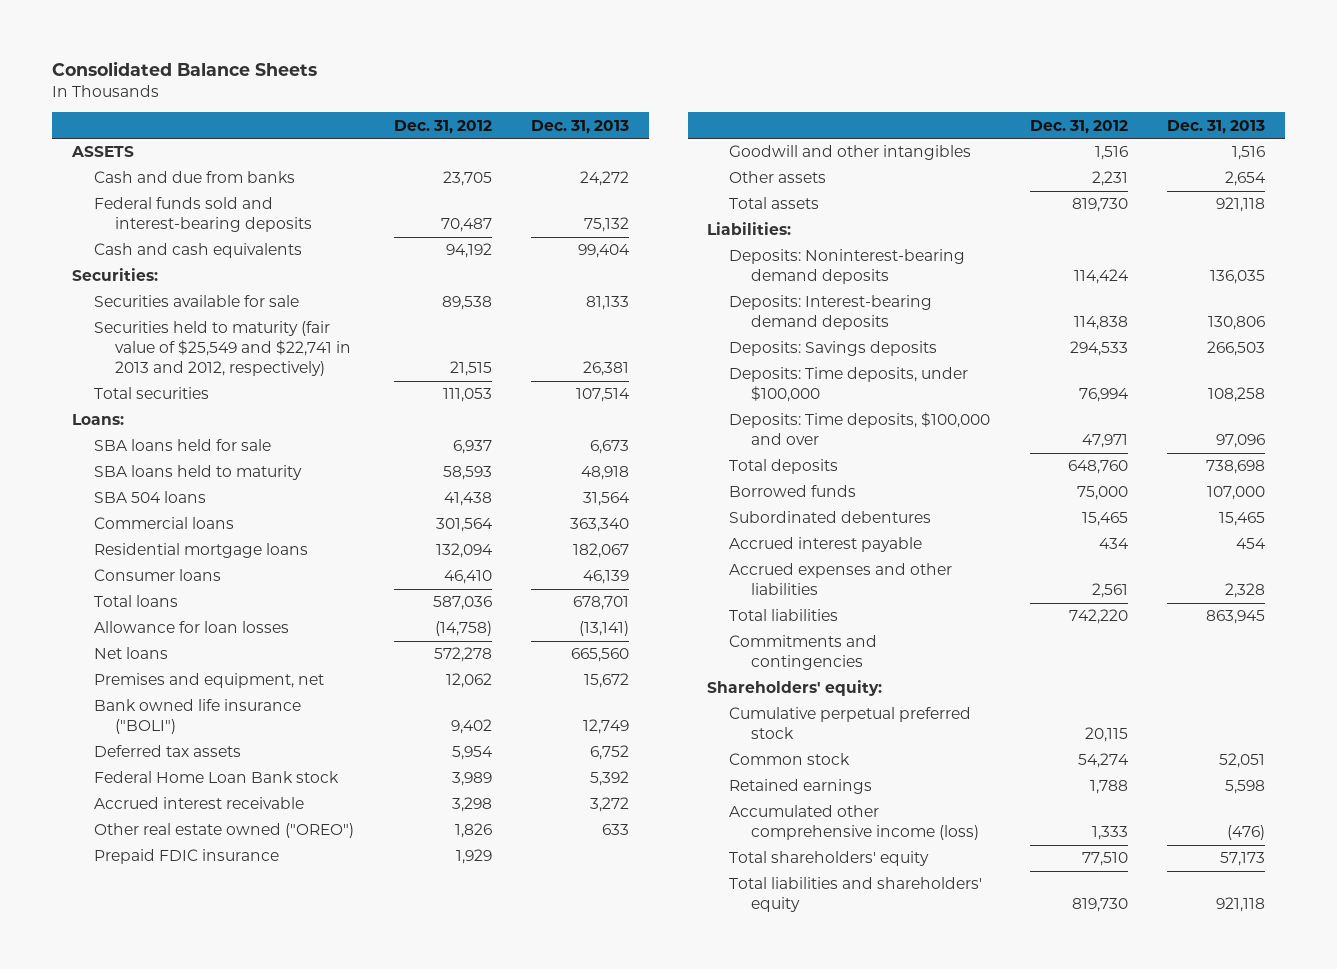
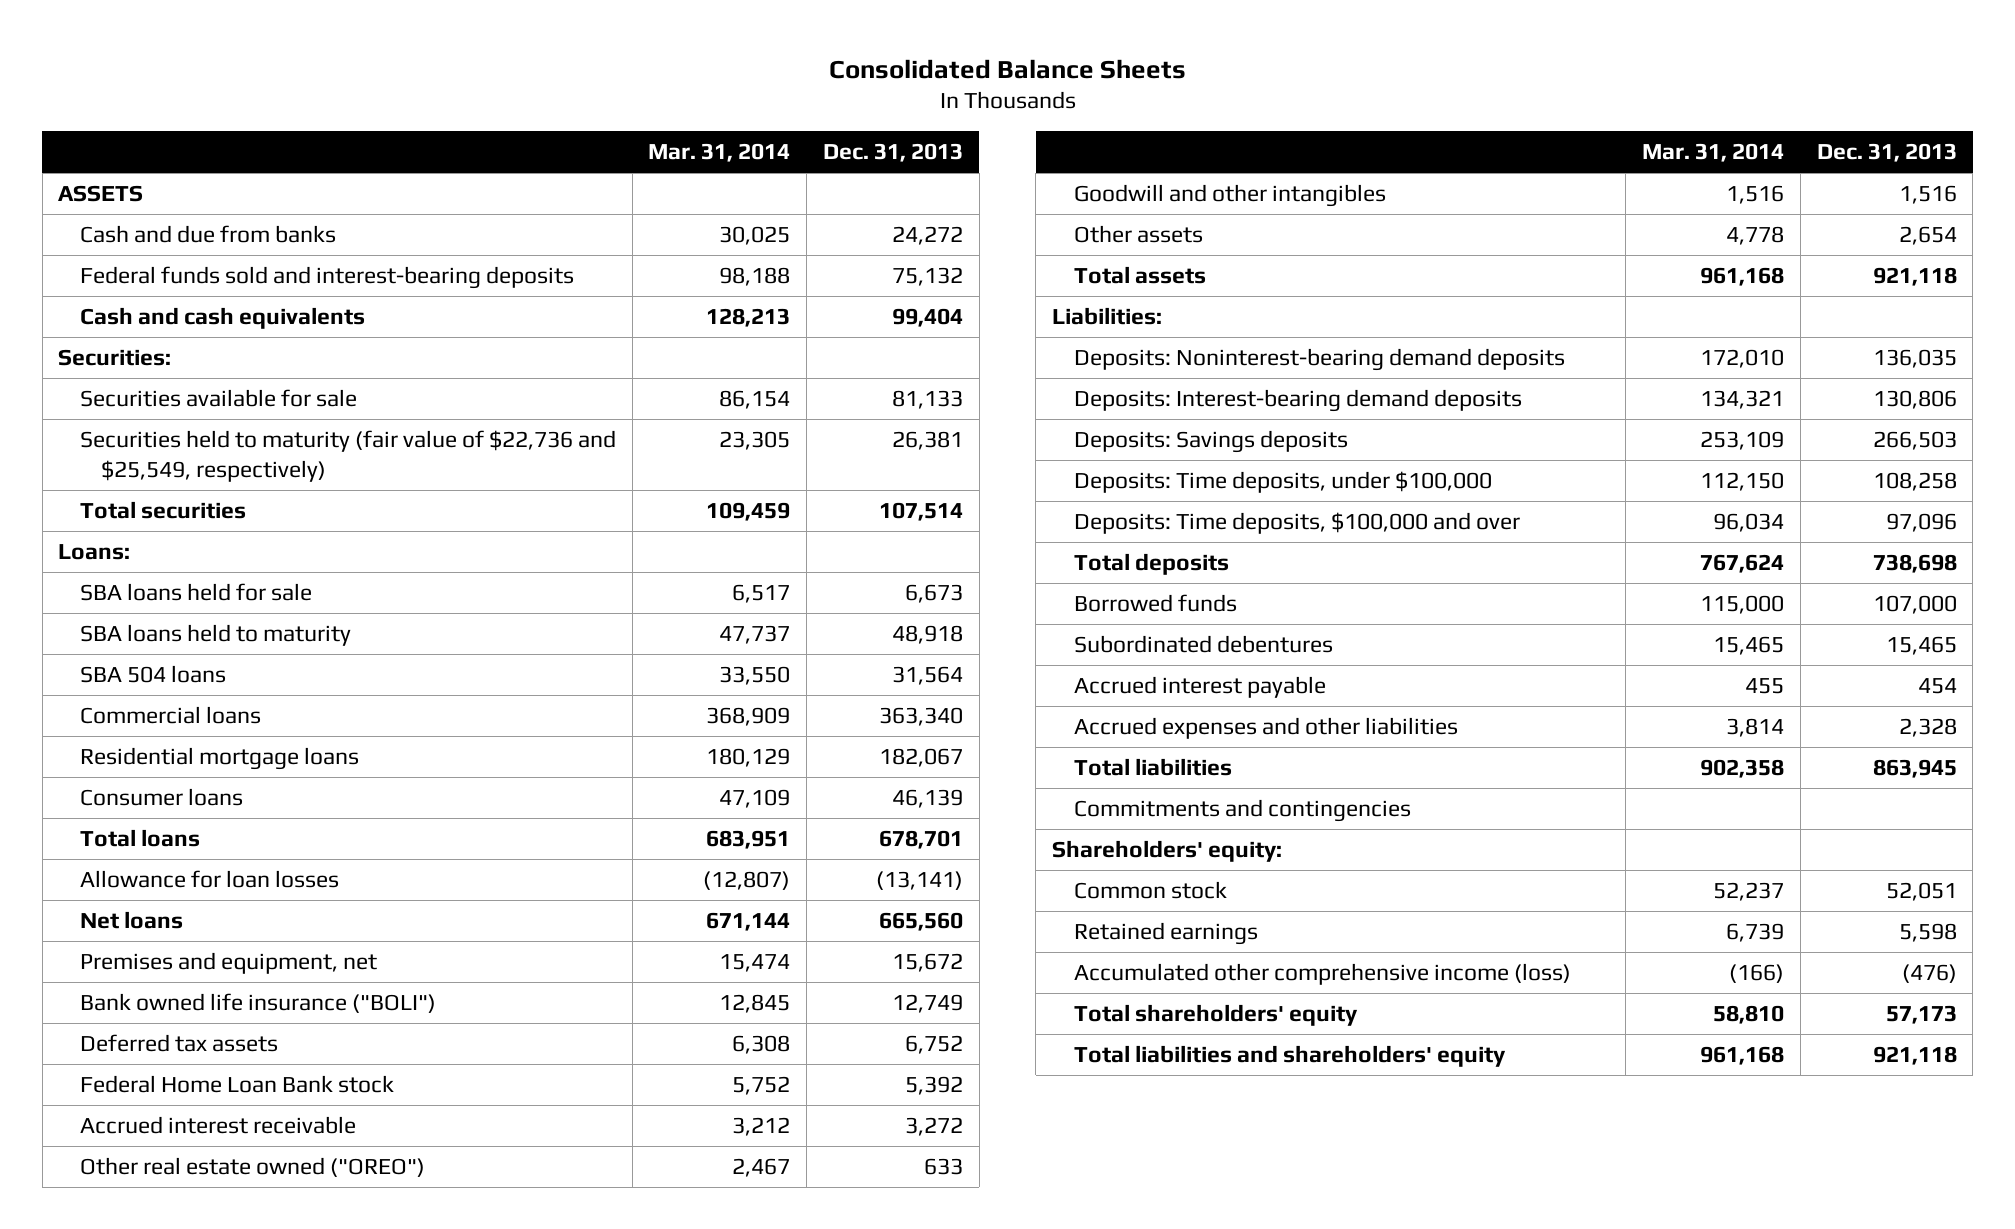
- | Dec. 31, 2012 | Dec. 31, 2013
+ | Mar. 31, 2014 | Dec. 31, 2013
- Securities held to maturity (fair value of $25,549 and $22,741 in 2013 and 2012, respectively) | 21,515 | 26,381
+ Securities held to maturity (fair value of $22,736 and $25,549, respectively) | 23,305 | 26,381
- Prepaid FDIC insurance | 1,929 |
- Cumulative perpetual preferred stock | 20,115 |

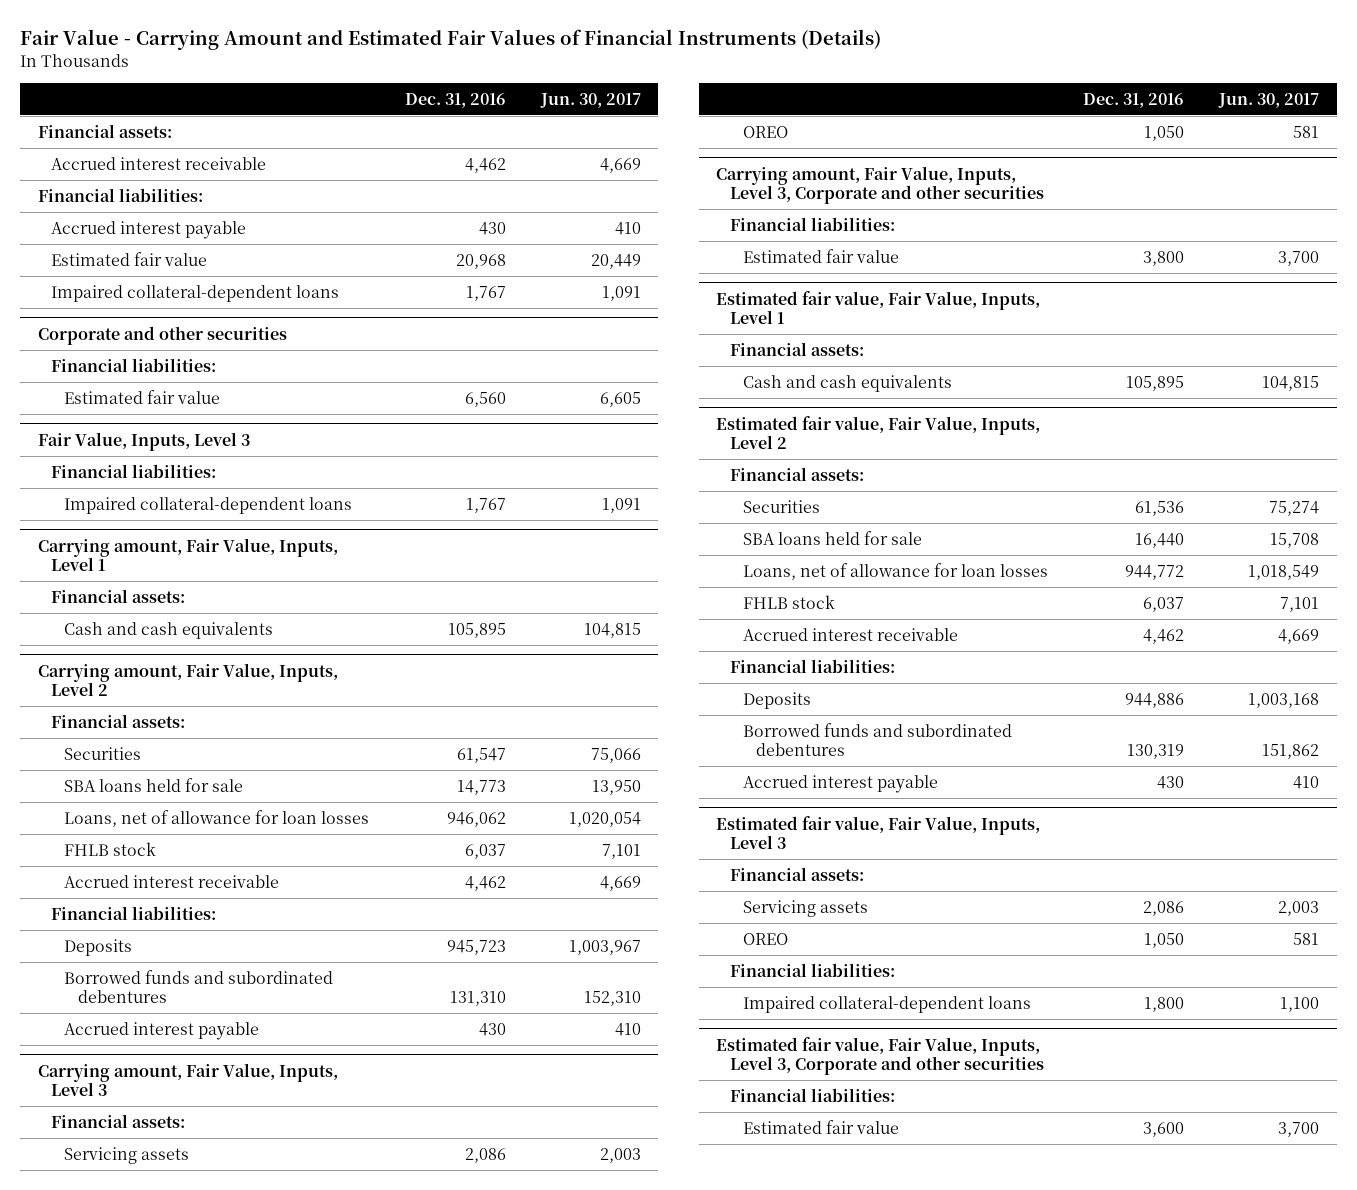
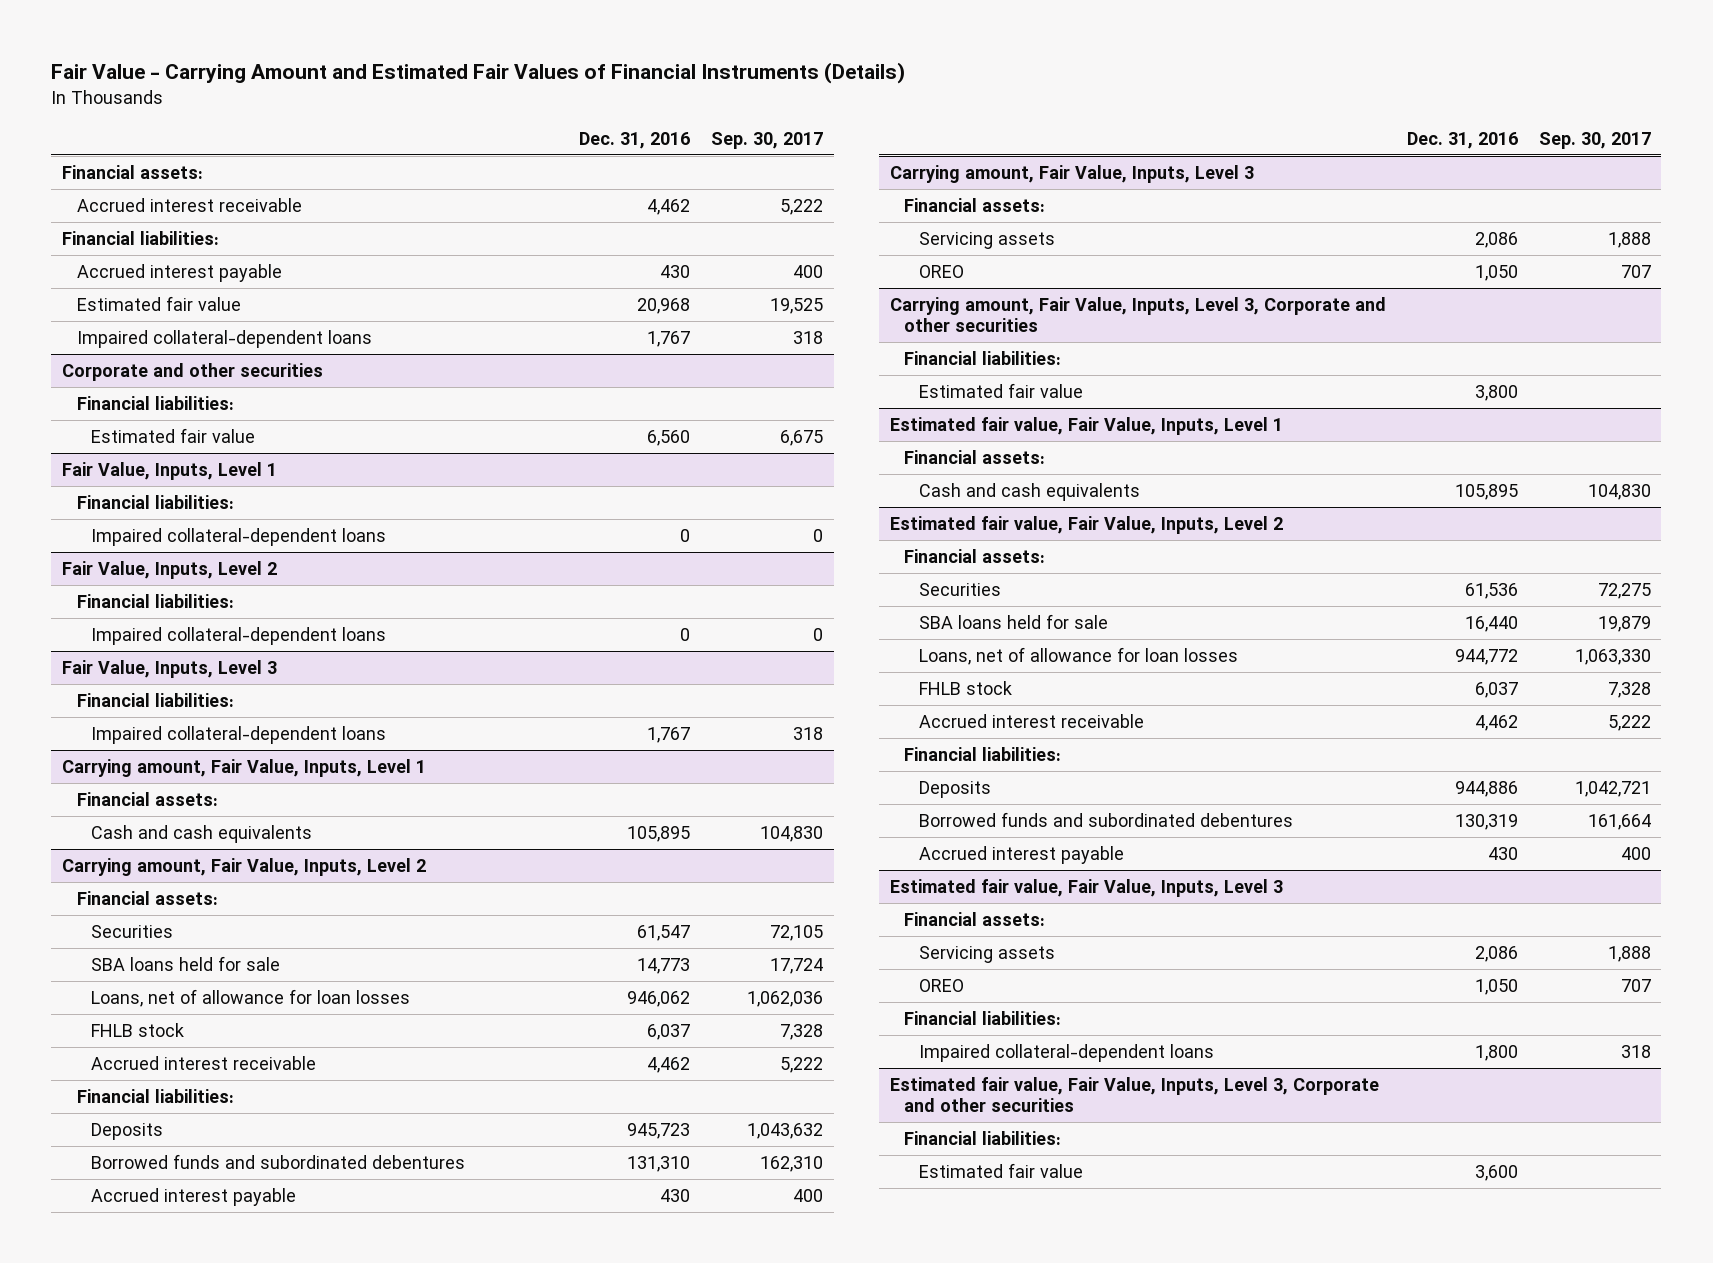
- | Dec. 31, 2016 | Jun. 30, 2017
+ | Dec. 31, 2016 | Sep. 30, 2017
+ Fair Value, Inputs, Level 1
+ Financial liabilities:
+ Impaired collateral-dependent loans | 0 | 0
+ Fair Value, Inputs, Level 2
+ Financial liabilities:
+ Impaired collateral-dependent loans | 0 | 0

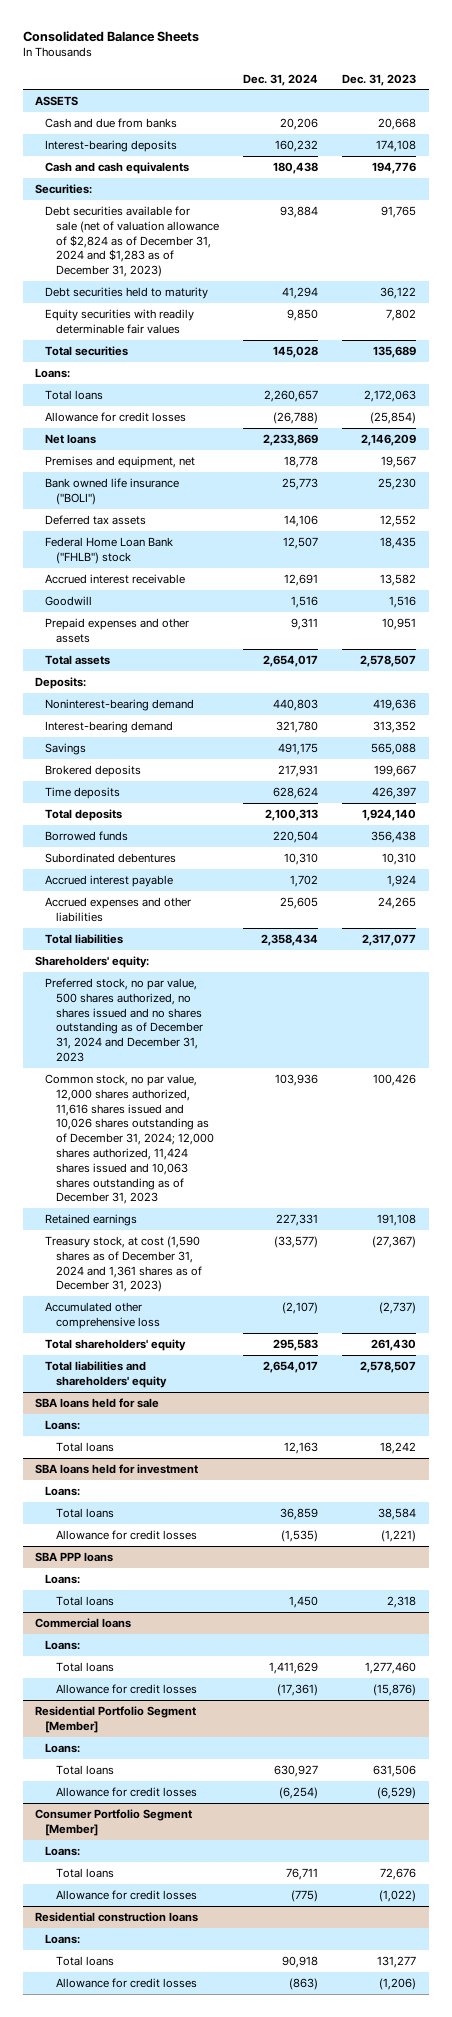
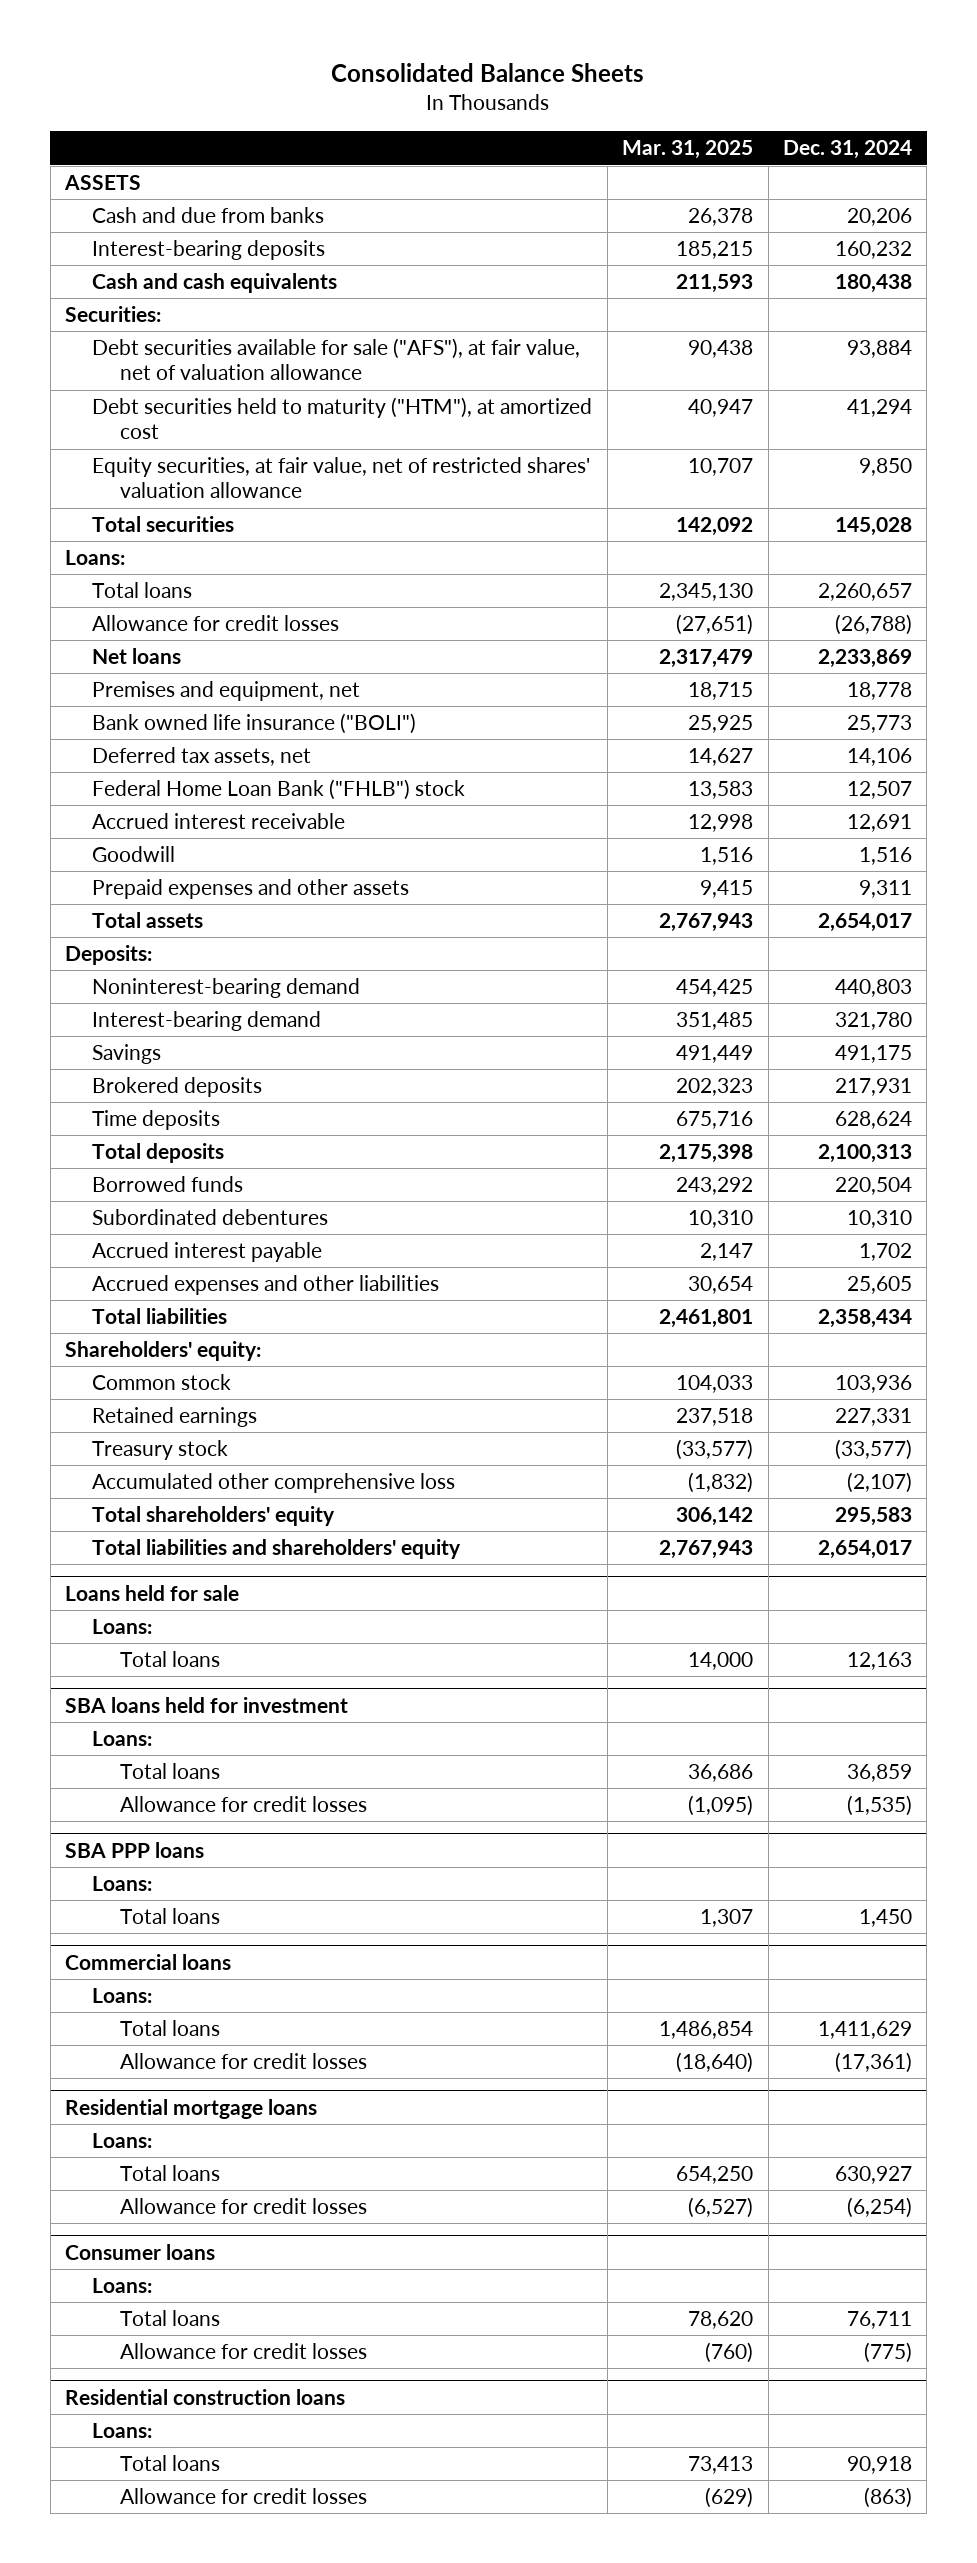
- | Dec. 31, 2024 | Dec. 31, 2023
+ | Mar. 31, 2025 | Dec. 31, 2024
- Debt securities available for sale (net of valuation allowance of $2,824 as of December 31, 2024 and $1,283 as of December 31, 2023) | 93,884 | 91,765
- Debt securities held to maturity | 41,294 | 36,122
- Equity securities with readily determinable fair values | 9,850 | 7,802
+ Debt securities available for sale ("AFS"), at fair value, net of valuation allowance | 90,438 | 93,884
+ Debt securities held to maturity ("HTM"), at amortized cost | 40,947 | 41,294
+ Equity securities, at fair value, net of restricted shares' valuation allowance | 10,707 | 9,850
- Deferred tax assets | 14,106 | 12,552
+ Deferred tax assets, net | 14,627 | 14,106
- Preferred stock, no par value, 500 shares authorized, no shares issued and no shares outstanding as of December 31, 2024 and December 31, 2023
- Common stock, no par value, 12,000 shares authorized, 11,616 shares issued and 10,026 shares outstanding as of December 31, 2024; 12,000 shares authorized, 11,424 shares issued and 10,063 shares outstanding as of December 31, 2023 | 103,936 | 100,426
+ Common stock | 104,033 | 103,936
- Treasury stock, at cost (1,590 shares as of December 31, 2024 and 1,361 shares as of December 31, 2023) | (33,577) | (27,367)
+ Treasury stock | (33,577) | (33,577)
- SBA loans held for sale
+ Loans held for sale
- Residential Portfolio Segment [Member]
+ Residential mortgage loans
- Consumer Portfolio Segment [Member]
+ Consumer loans

